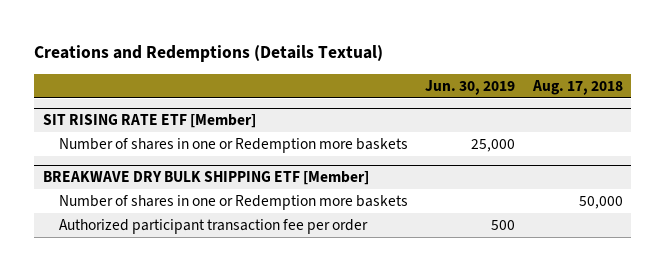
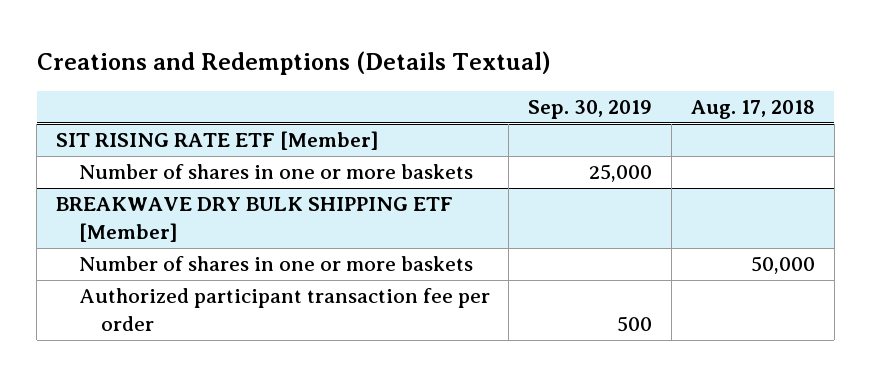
- | Jun. 30, 2019 | Aug. 17, 2018
+ | Sep. 30, 2019 | Aug. 17, 2018
@ SIT RISING RATE ETF [Member]
- Number of shares in one or Redemption more baskets | 25,000 |
+ Number of shares in one or more baskets | 25,000 |
@ BREAKWAVE DRY BULK SHIPPING ETF [Member]
- Number of shares in one or Redemption more baskets | | 50,000
+ Number of shares in one or more baskets | | 50,000

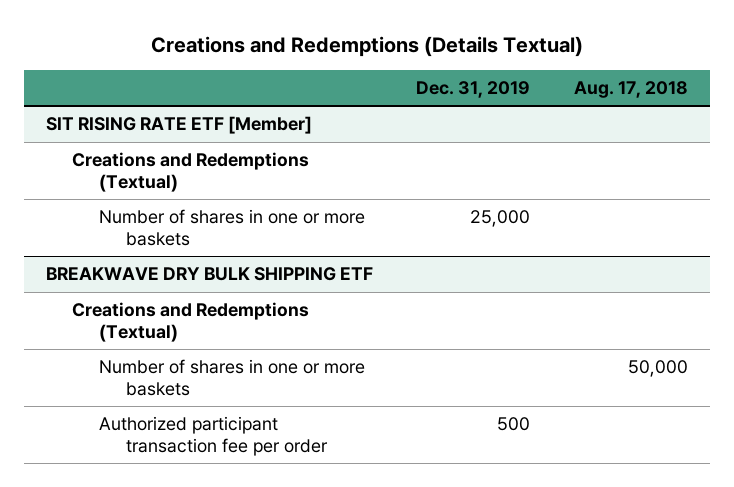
- | Sep. 30, 2019 | Aug. 17, 2018
+ | Dec. 31, 2019 | Aug. 17, 2018
@ SIT RISING RATE ETF [Member]
+ Creations and Redemptions (Textual)
- BREAKWAVE DRY BULK SHIPPING ETF [Member]
+ BREAKWAVE DRY BULK SHIPPING ETF
+ Creations and Redemptions (Textual)

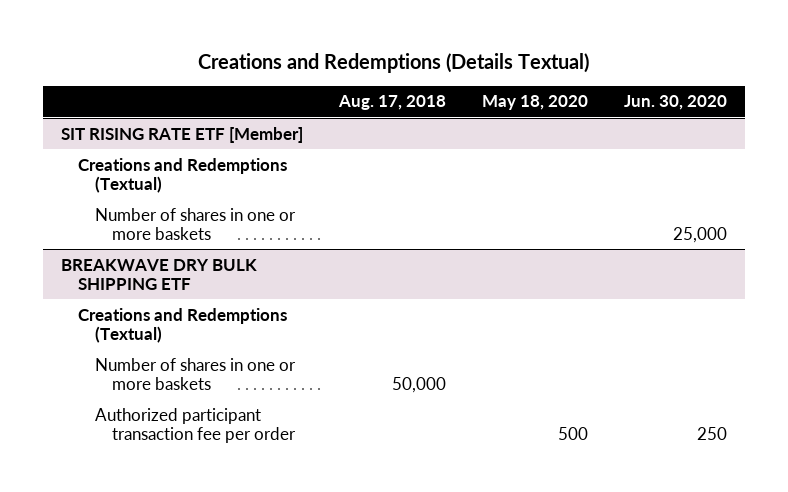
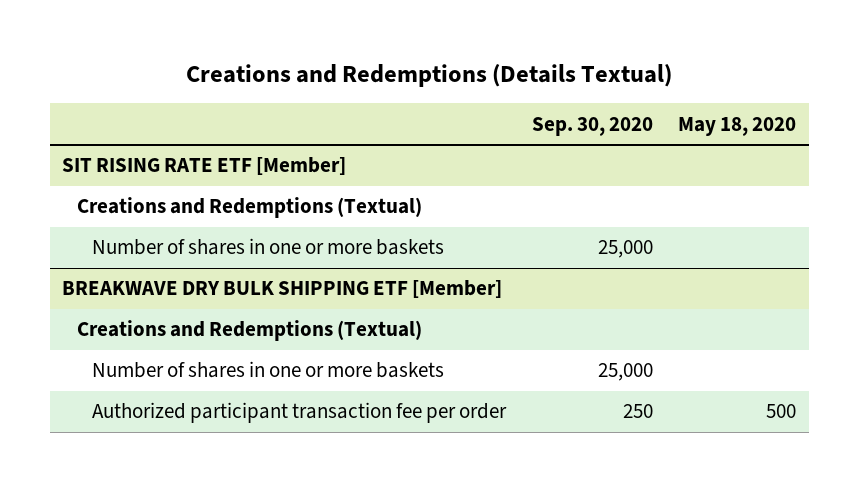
- | Aug. 17, 2018 | May 18, 2020 | Jun. 30, 2020
+ | Sep. 30, 2020 | May 18, 2020
- BREAKWAVE DRY BULK SHIPPING ETF
+ BREAKWAVE DRY BULK SHIPPING ETF [Member]

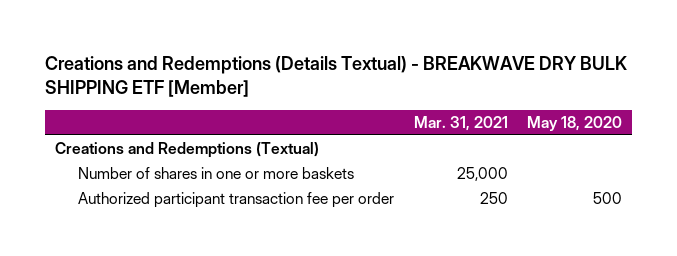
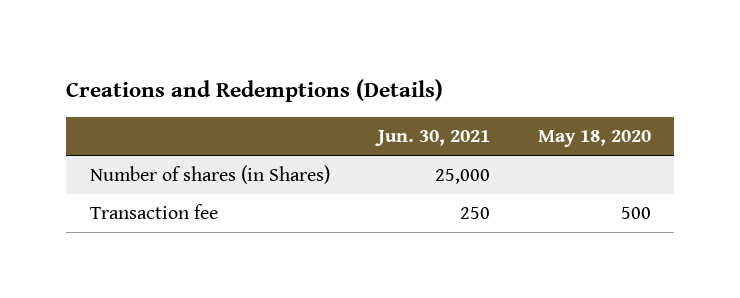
- Creations and Redemptions (Details Textual) - BREAKWAVE DRY BULK SHIPPING ETF [Member]
+ Creations and Redemptions (Details)
- | Mar. 31, 2021 | May 18, 2020
+ | Jun. 30, 2021 | May 18, 2020
- Creations and Redemptions (Textual)
- Number of shares in one or more baskets | 25,000 |
- Authorized participant transaction fee per order | 250 | 500
+ Number of shares (in Shares) | 25,000 |
+ Transaction fee | 250 | 500

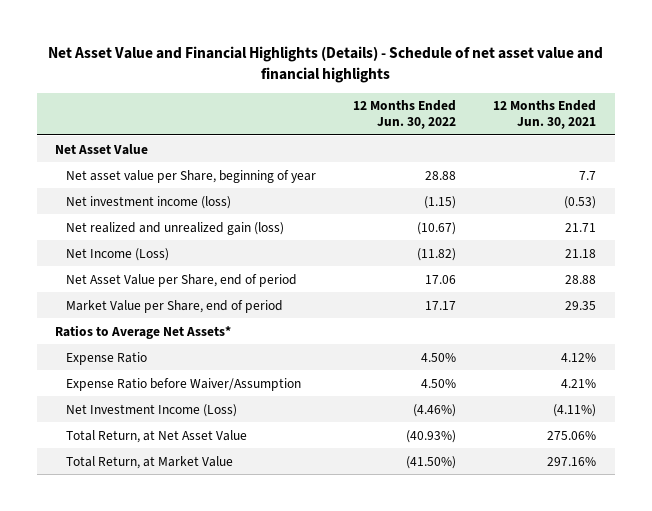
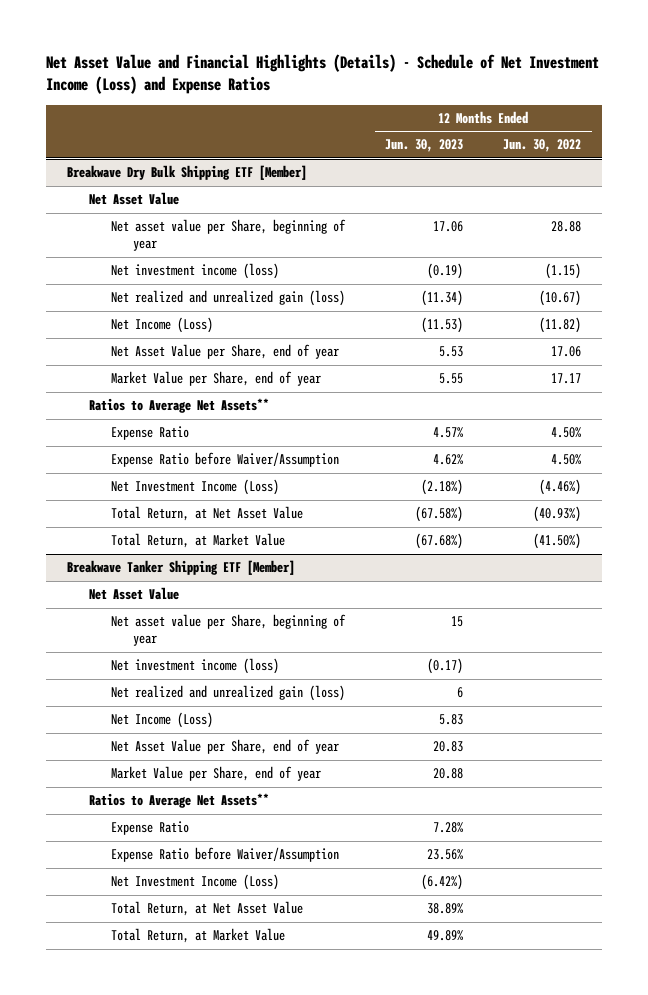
- Net Asset Value and Financial Highlights (Details) - Schedule of net asset value and financial highlights
+ Net Asset Value and Financial Highlights (Details) - Schedule of Net Investment Income (Loss) and Expense Ratios
- | 12 Months Ended Jun. 30, 2022 | 12 Months Ended Jun. 30, 2021
+ | 12 Months Ended Jun. 30, 2023 | 12 Months Ended Jun. 30, 2022
+ Breakwave Dry Bulk Shipping ETF [Member]
- Net Asset Value per Share, end of period | 17.06 | 28.88
- Market Value per Share, end of period | 17.17 | 29.35
- Ratios to Average Net Assets*
+ Net Asset Value per Share, end of year | 5.53 | 17.06
+ Market Value per Share, end of year | 5.55 | 17.17
+ Ratios to Average Net Assets**
+ Breakwave Tanker Shipping ETF [Member]
+ Net Asset Value
+ Net asset value per Share, beginning of year | 15 |
+ Net investment income (loss) | (0.17) |
+ Net realized and unrealized gain (loss) | 6 |
+ Net Income (Loss) | 5.83 |
+ Net Asset Value per Share, end of year | 20.83 |
+ Market Value per Share, end of year | 20.88 |
+ Ratios to Average Net Assets**
+ Expense Ratio | 7.28% |
+ Expense Ratio before Waiver/Assumption | 23.56% |
+ Net Investment Income (Loss) | (6.42%) |
+ Total Return, at Net Asset Value | 38.89% |
+ Total Return, at Market Value | 49.89% |

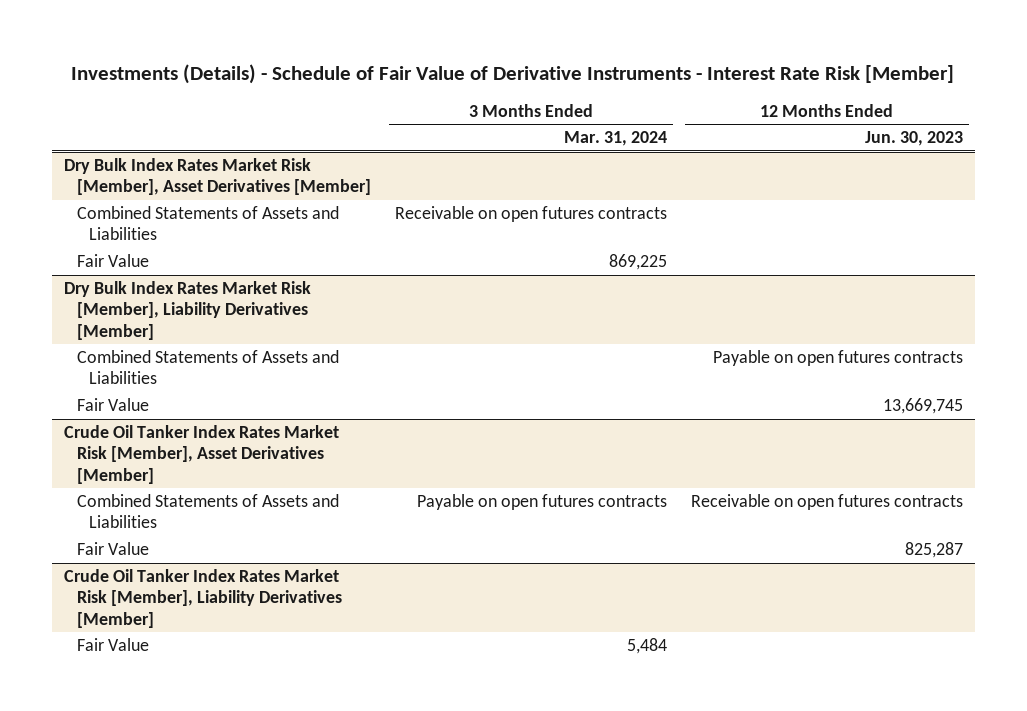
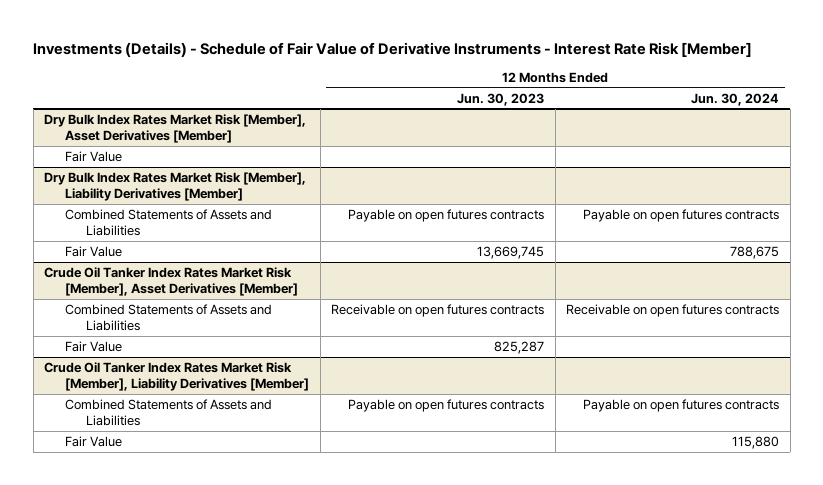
- | 3 Months Ended Mar. 31, 2024 | 12 Months Ended Jun. 30, 2023
+ | 12 Months Ended Jun. 30, 2023 | 12 Months Ended Jun. 30, 2024
@ Dry Bulk Index Rates Market Risk [Member], Asset Derivatives [Member]
- Combined Statements of Assets and Liabilities | Receivable on open futures contracts |
@ Crude Oil Tanker Index Rates Market Risk [Member], Liability Derivatives [Member]
+ Combined Statements of Assets and Liabilities | Payable on open futures contracts | Payable on open futures contracts

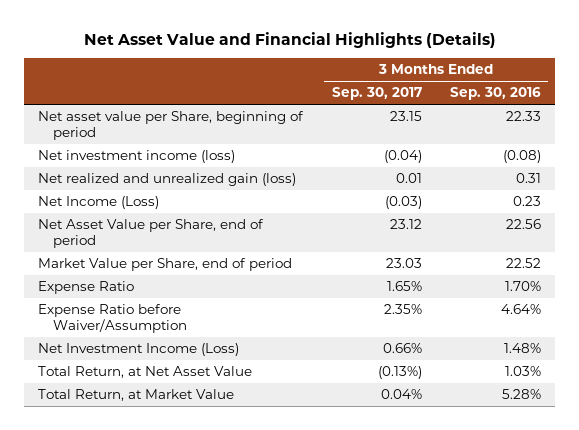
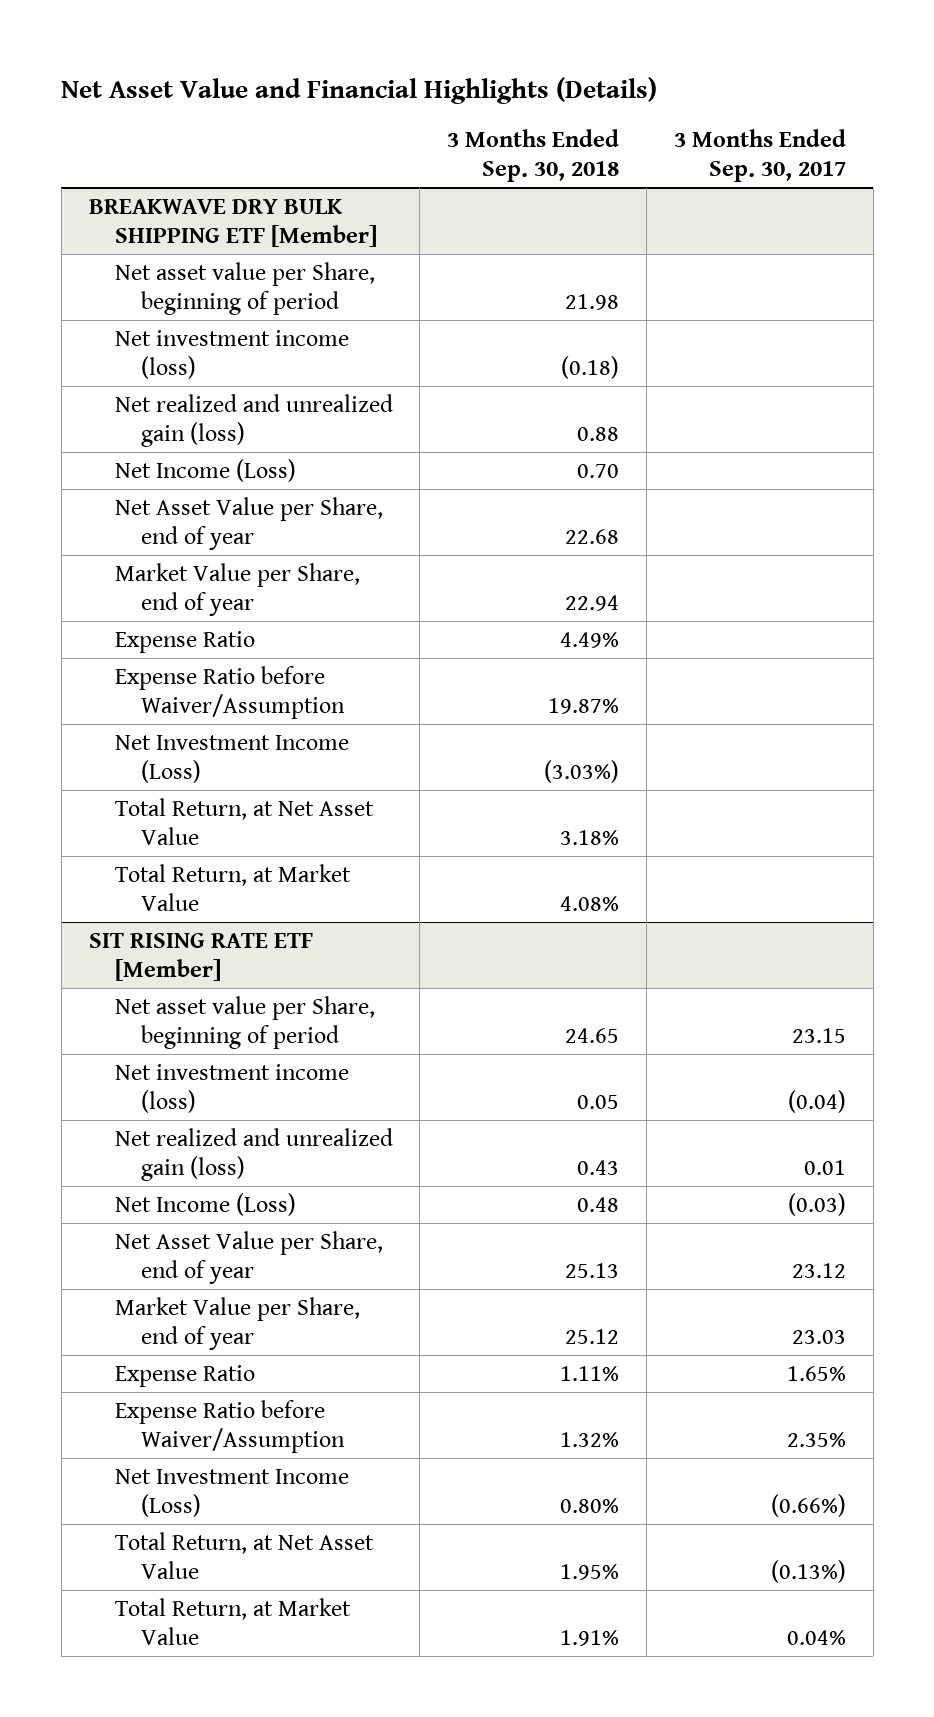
- | 3 Months Ended Sep. 30, 2017 | 3 Months Ended Sep. 30, 2016
+ | 3 Months Ended Sep. 30, 2018 | 3 Months Ended Sep. 30, 2017
+ BREAKWAVE DRY BULK SHIPPING ETF [Member]
+ Net asset value per Share, beginning of period | 21.98 |
+ Net investment income (loss) | (0.18) |
+ Net realized and unrealized gain (loss) | 0.88 |
+ Net Income (Loss) | 0.70 |
+ Net Asset Value per Share, end of year | 22.68 |
+ Market Value per Share, end of year | 22.94 |
+ Expense Ratio | 4.49% |
+ Expense Ratio before Waiver/Assumption | 19.87% |
+ Net Investment Income (Loss) | (3.03%) |
+ Total Return, at Net Asset Value | 3.18% |
+ Total Return, at Market Value | 4.08% |
+ SIT RISING RATE ETF [Member]
- Net Asset Value per Share, end of period | 23.12 | 22.56
- Market Value per Share, end of period | 23.03 | 22.52
+ Net Asset Value per Share, end of year | 25.13 | 23.12
+ Market Value per Share, end of year | 25.12 | 23.03
- Net Investment Income (Loss) | 0.66% | 1.48%
+ Net Investment Income (Loss) | 0.80% | (0.66%)

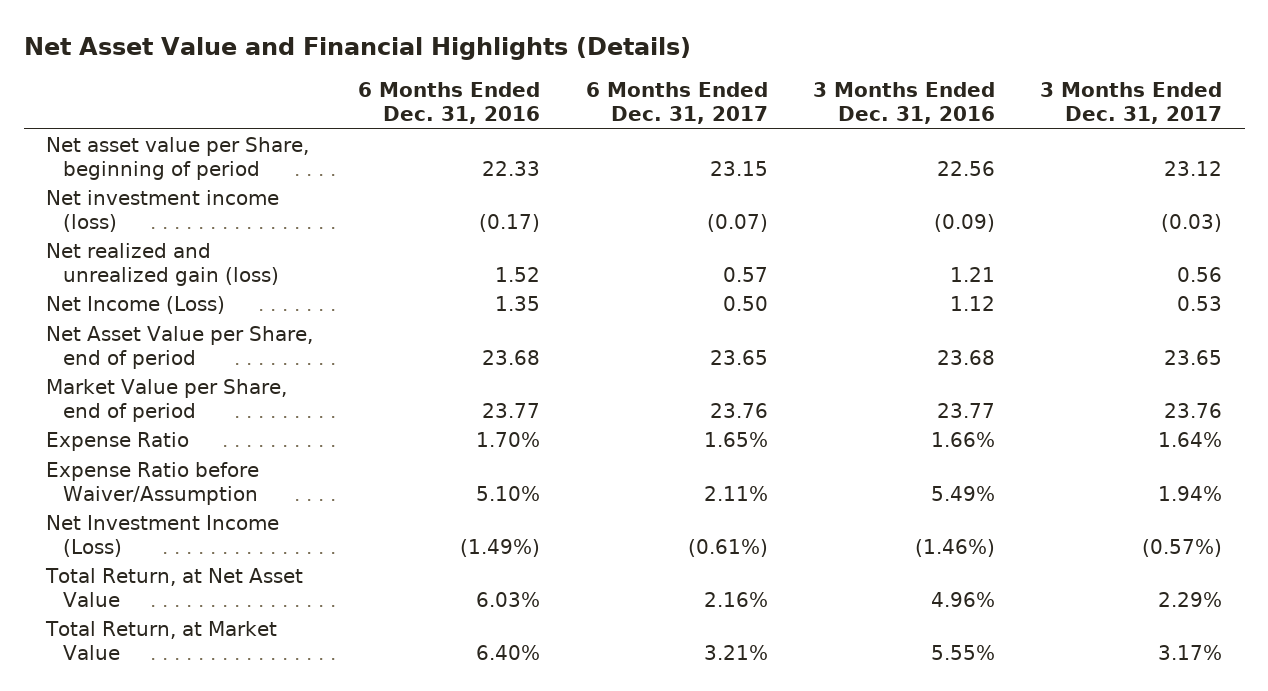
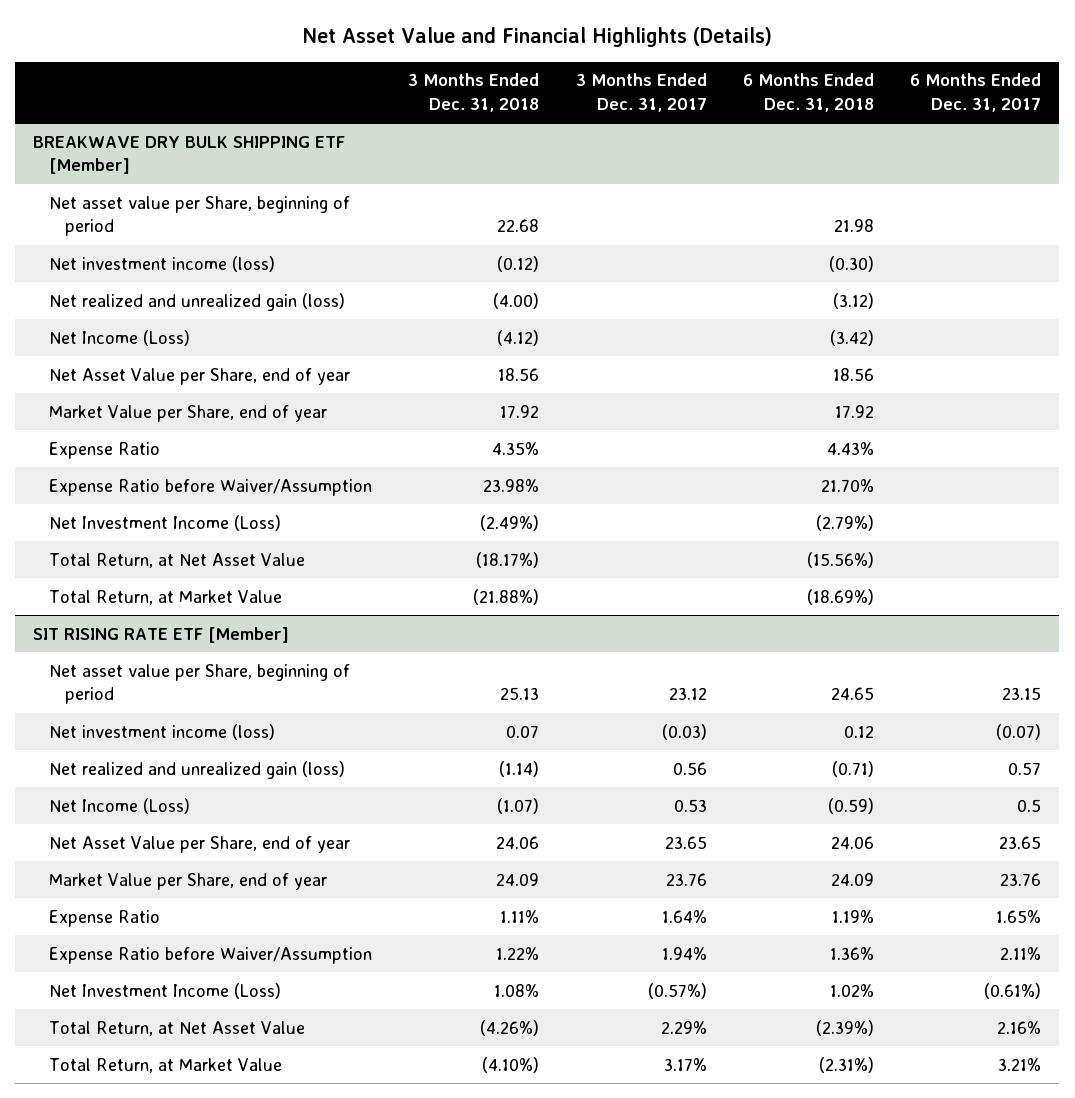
- | 6 Months Ended Dec. 31, 2016 | 6 Months Ended Dec. 31, 2017 | 3 Months Ended Dec. 31, 2016 | 3 Months Ended Dec. 31, 2017
+ | 3 Months Ended Dec. 31, 2018 | 3 Months Ended Dec. 31, 2017 | 6 Months Ended Dec. 31, 2018 | 6 Months Ended Dec. 31, 2017
+ BREAKWAVE DRY BULK SHIPPING ETF [Member]
+ Net asset value per Share, beginning of period | 22.68 | | 21.98 |
+ Net investment income (loss) | (0.12) | | (0.30) |
+ Net realized and unrealized gain (loss) | (4.00) | | (3.12) |
+ Net Income (Loss) | (4.12) | | (3.42) |
+ Net Asset Value per Share, end of year | 18.56 | | 18.56 |
+ Market Value per Share, end of year | 17.92 | | 17.92 |
+ Expense Ratio | 4.35% | | 4.43% |
+ Expense Ratio before Waiver/Assumption | 23.98% | | 21.70% |
+ Net Investment Income (Loss) | (2.49%) | | (2.79%) |
+ Total Return, at Net Asset Value | (18.17%) | | (15.56%) |
+ Total Return, at Market Value | (21.88%) | | (18.69%) |
+ SIT RISING RATE ETF [Member]
- Net Income (Loss) | 1.35 | 0.50 | 1.12 | 0.53
- Net Asset Value per Share, end of period | 23.68 | 23.65 | 23.68 | 23.65
- Market Value per Share, end of period | 23.77 | 23.76 | 23.77 | 23.76
+ Net Income (Loss) | (1.07) | 0.53 | (0.59) | 0.5
+ Net Asset Value per Share, end of year | 24.06 | 23.65 | 24.06 | 23.65
+ Market Value per Share, end of year | 24.09 | 23.76 | 24.09 | 23.76

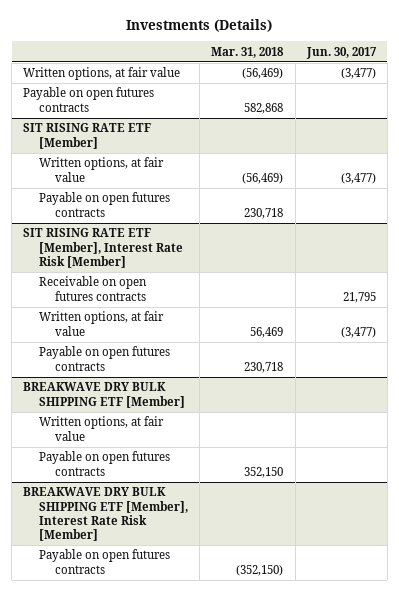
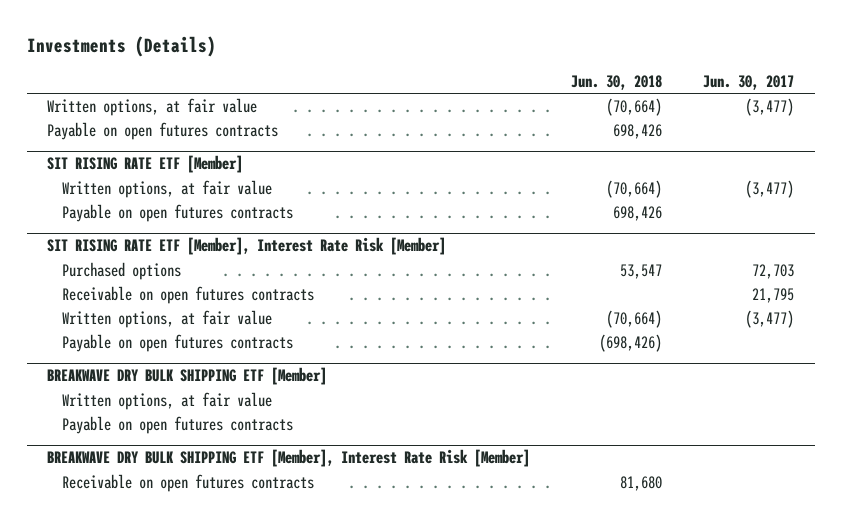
- | Mar. 31, 2018 | Jun. 30, 2017
+ | Jun. 30, 2018 | Jun. 30, 2017
@ SIT RISING RATE ETF [Member], Interest Rate Risk [Member]
+ Purchased options | 53,547 | 72,703
@ BREAKWAVE DRY BULK SHIPPING ETF [Member], Interest Rate Risk [Member]
- Payable on open futures contracts | (352,150) |
+ Receivable on open futures contracts | 81,680 |

